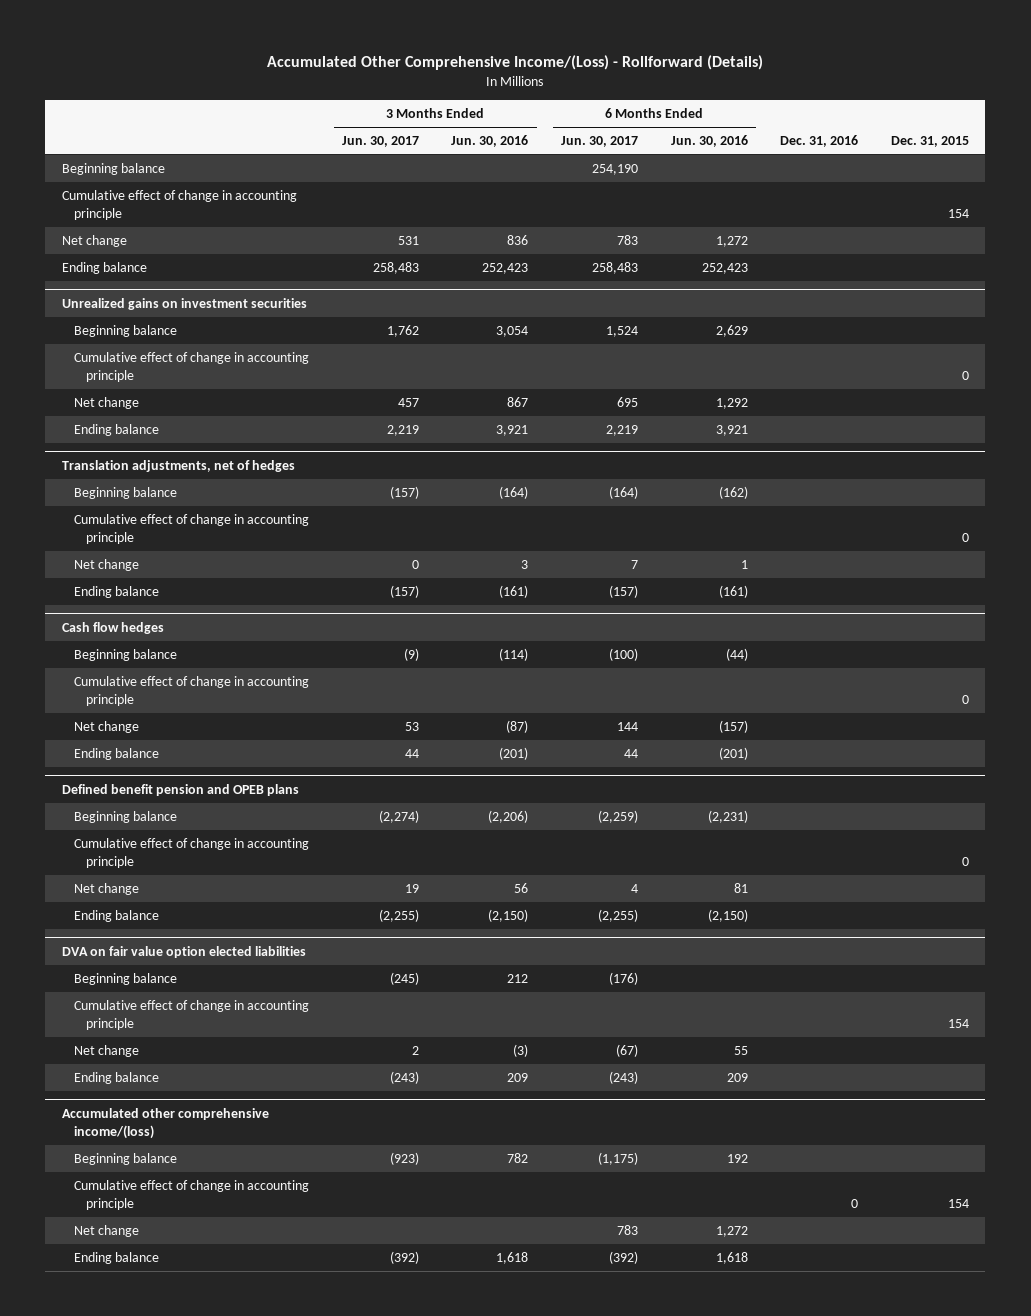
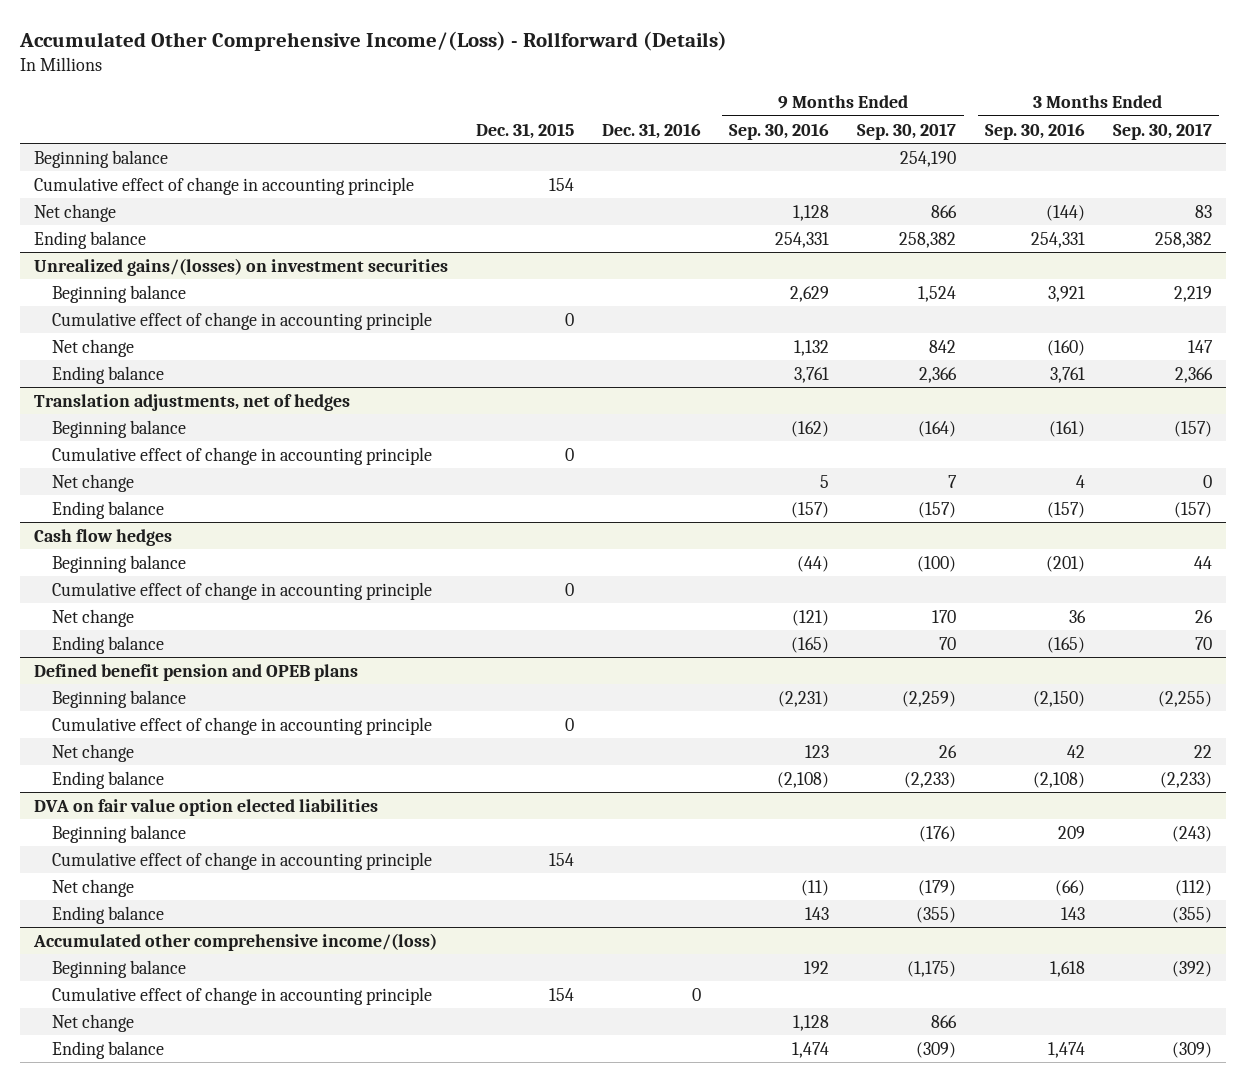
- | 3 Months Ended Jun. 30, 2017 | 3 Months Ended Jun. 30, 2016 | 6 Months Ended Jun. 30, 2017 | 6 Months Ended Jun. 30, 2016 | Dec. 31, 2016 | Dec. 31, 2015
+ | Dec. 31, 2015 | Dec. 31, 2016 | 9 Months Ended Sep. 30, 2016 | 9 Months Ended Sep. 30, 2017 | 3 Months Ended Sep. 30, 2016 | 3 Months Ended Sep. 30, 2017
- Unrealized gains on investment securities
+ Unrealized gains/(losses) on investment securities

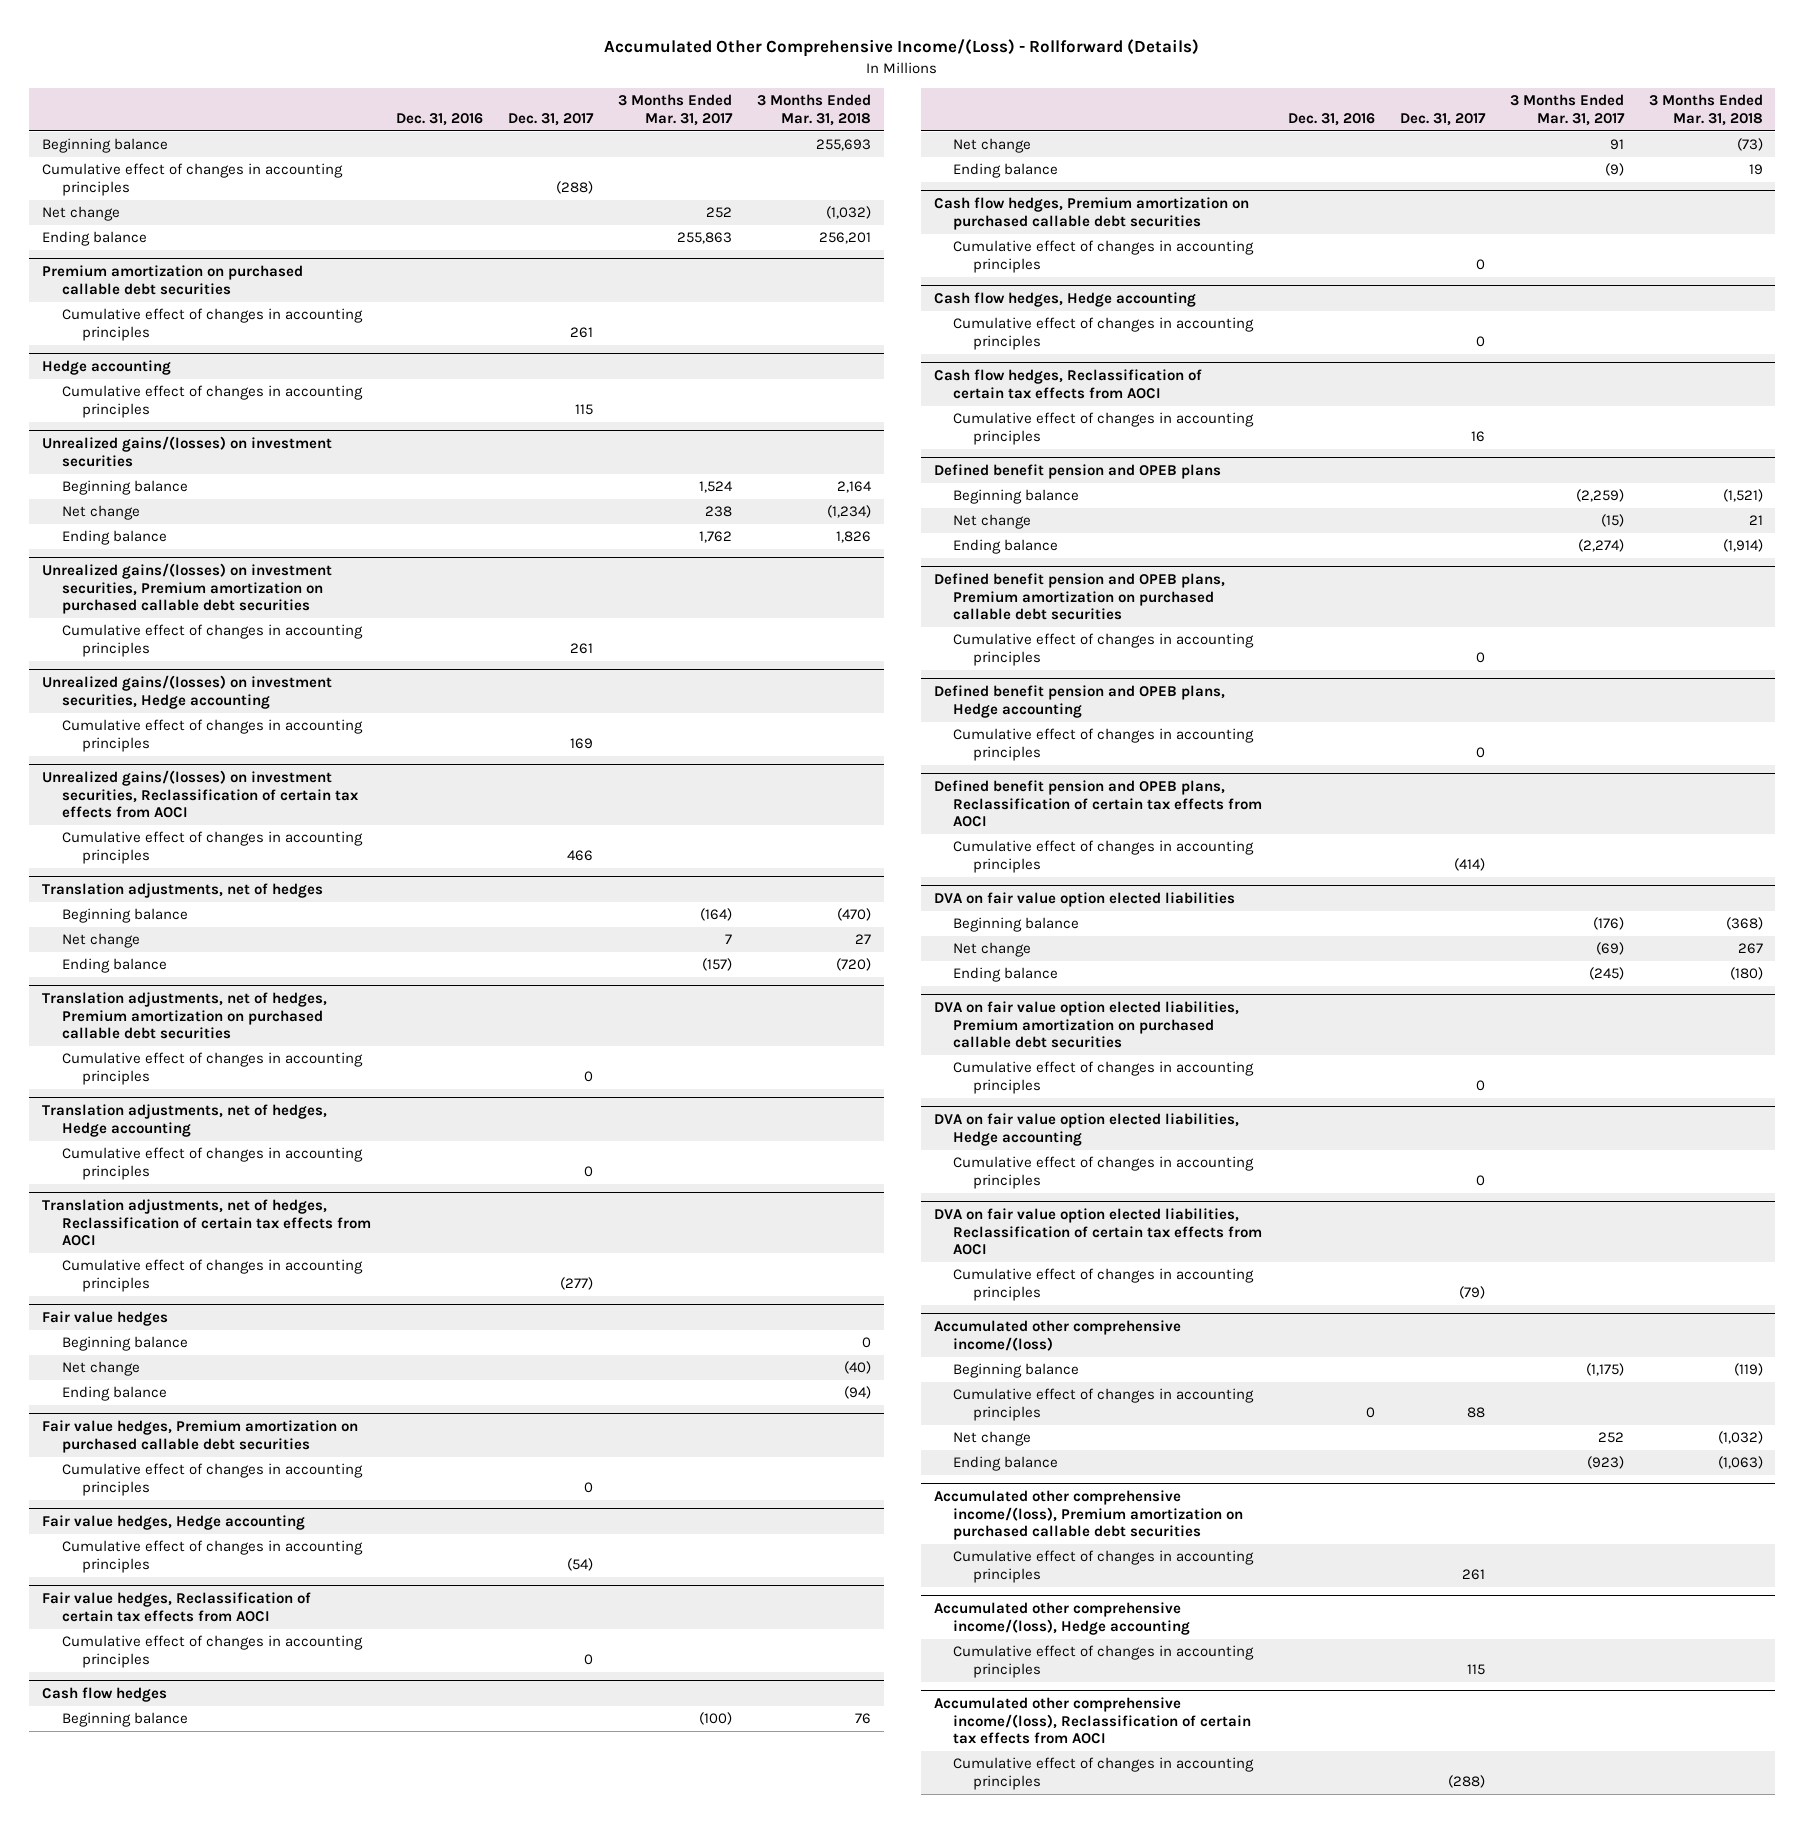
- | Dec. 31, 2015 | Dec. 31, 2016 | 9 Months Ended Sep. 30, 2016 | 9 Months Ended Sep. 30, 2017 | 3 Months Ended Sep. 30, 2016 | 3 Months Ended Sep. 30, 2017
+ | Dec. 31, 2016 | Dec. 31, 2017 | 3 Months Ended Mar. 31, 2017 | 3 Months Ended Mar. 31, 2018
- Cumulative effect of change in accounting principle | 154 | | | | |
+ Cumulative effect of changes in accounting principles | | (288) | |
+ Premium amortization on purchased callable debt securities
+ Cumulative effect of changes in accounting principles | | 261 | |
+ Hedge accounting
+ Cumulative effect of changes in accounting principles | | 115 | |
@ Unrealized gains/(losses) on investment securities
- Cumulative effect of change in accounting principle | 0 | | | | |
+ Unrealized gains/(losses) on investment securities, Premium amortization on purchased callable debt securities
+ Cumulative effect of changes in accounting principles | | 261 | |
+ Unrealized gains/(losses) on investment securities, Hedge accounting
+ Cumulative effect of changes in accounting principles | | 169 | |
+ Unrealized gains/(losses) on investment securities, Reclassification of certain tax effects from AOCI
+ Cumulative effect of changes in accounting principles | | 466 | |
@ Translation adjustments, net of hedges
- Cumulative effect of change in accounting principle | 0 | | | | |
+ Translation adjustments, net of hedges, Premium amortization on purchased callable debt securities
+ Cumulative effect of changes in accounting principles | | 0 | |
+ Translation adjustments, net of hedges, Hedge accounting
+ Cumulative effect of changes in accounting principles | | 0 | |
+ Translation adjustments, net of hedges, Reclassification of certain tax effects from AOCI
+ Cumulative effect of changes in accounting principles | | (277) | |
+ Fair value hedges
+ Beginning balance | | | | 0
+ Net change | | | | (40)
+ Ending balance | | | | (94)
+ Fair value hedges, Premium amortization on purchased callable debt securities
+ Cumulative effect of changes in accounting principles | | 0 | |
+ Fair value hedges, Hedge accounting
+ Cumulative effect of changes in accounting principles | | (54) | |
+ Fair value hedges, Reclassification of certain tax effects from AOCI
+ Cumulative effect of changes in accounting principles | | 0 | |
@ Cash flow hedges
- Cumulative effect of change in accounting principle | 0 | | | | |
+ Cash flow hedges, Premium amortization on purchased callable debt securities
+ Cumulative effect of changes in accounting principles | | 0 | |
+ Cash flow hedges, Hedge accounting
+ Cumulative effect of changes in accounting principles | | 0 | |
+ Cash flow hedges, Reclassification of certain tax effects from AOCI
+ Cumulative effect of changes in accounting principles | | 16 | |
@ Defined benefit pension and OPEB plans
- Cumulative effect of change in accounting principle | 0 | | | | |
+ Defined benefit pension and OPEB plans, Premium amortization on purchased callable debt securities
+ Cumulative effect of changes in accounting principles | | 0 | |
+ Defined benefit pension and OPEB plans, Hedge accounting
+ Cumulative effect of changes in accounting principles | | 0 | |
+ Defined benefit pension and OPEB plans, Reclassification of certain tax effects from AOCI
+ Cumulative effect of changes in accounting principles | | (414) | |
@ DVA on fair value option elected liabilities
- Cumulative effect of change in accounting principle | 154 | | | | |
+ DVA on fair value option elected liabilities, Premium amortization on purchased callable debt securities
+ Cumulative effect of changes in accounting principles | | 0 | |
+ DVA on fair value option elected liabilities, Hedge accounting
+ Cumulative effect of changes in accounting principles | | 0 | |
+ DVA on fair value option elected liabilities, Reclassification of certain tax effects from AOCI
+ Cumulative effect of changes in accounting principles | | (79) | |
@ Accumulated other comprehensive income/(loss)
- Cumulative effect of change in accounting principle | 154 | 0 | | | |
+ Cumulative effect of changes in accounting principles | 0 | 88 | |
+ Accumulated other comprehensive income/(loss), Premium amortization on purchased callable debt securities
+ Cumulative effect of changes in accounting principles | | 261 | |
+ Accumulated other comprehensive income/(loss), Hedge accounting
+ Cumulative effect of changes in accounting principles | | 115 | |
+ Accumulated other comprehensive income/(loss), Reclassification of certain tax effects from AOCI
+ Cumulative effect of changes in accounting principles | | (288) | |

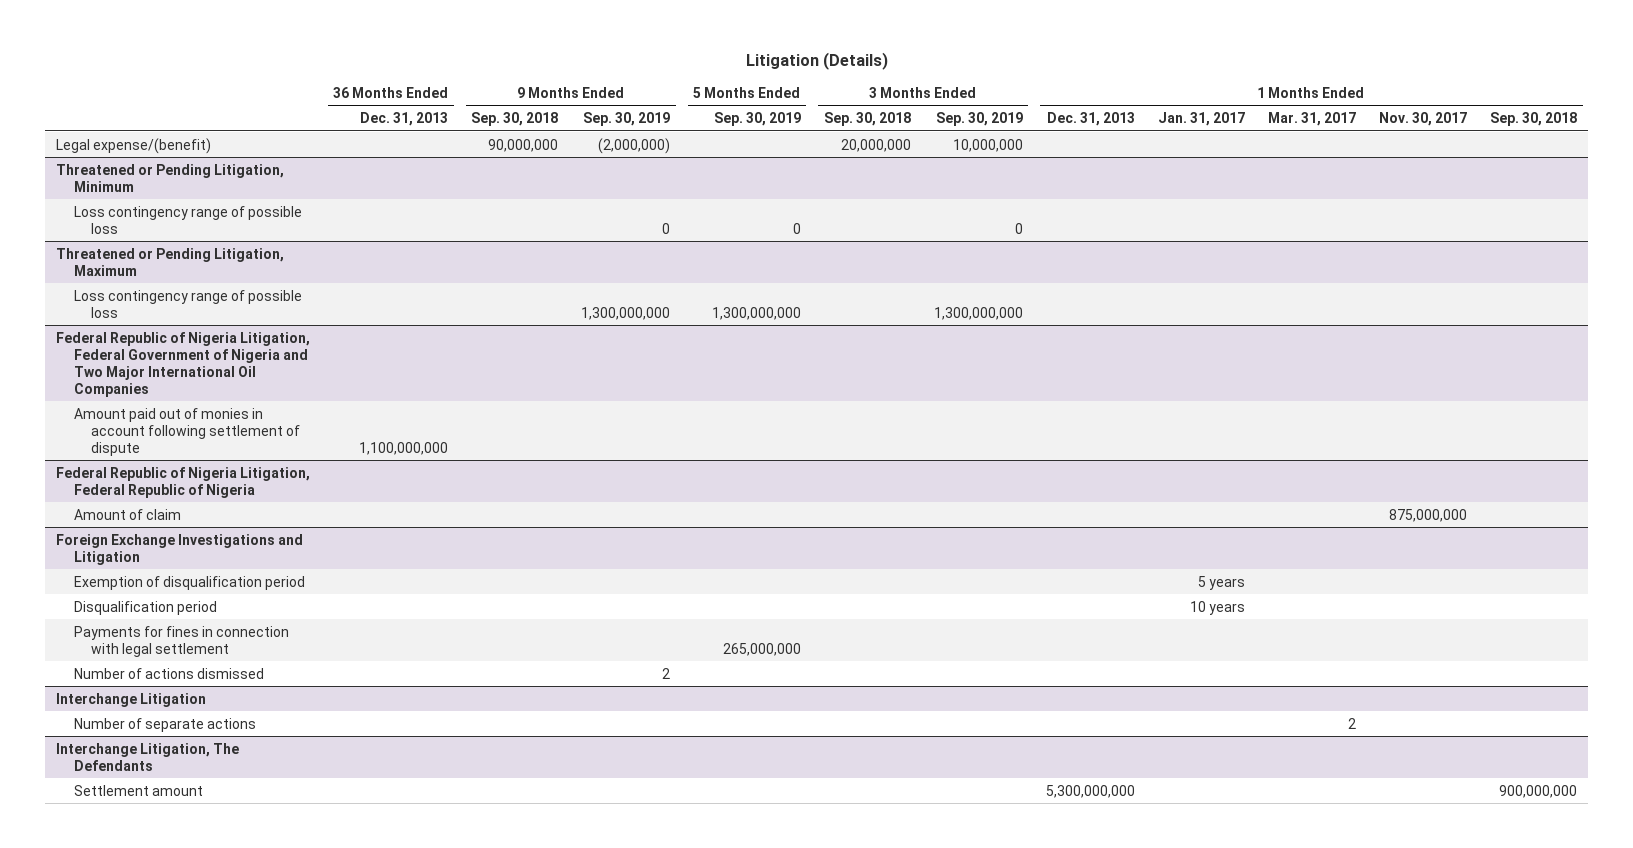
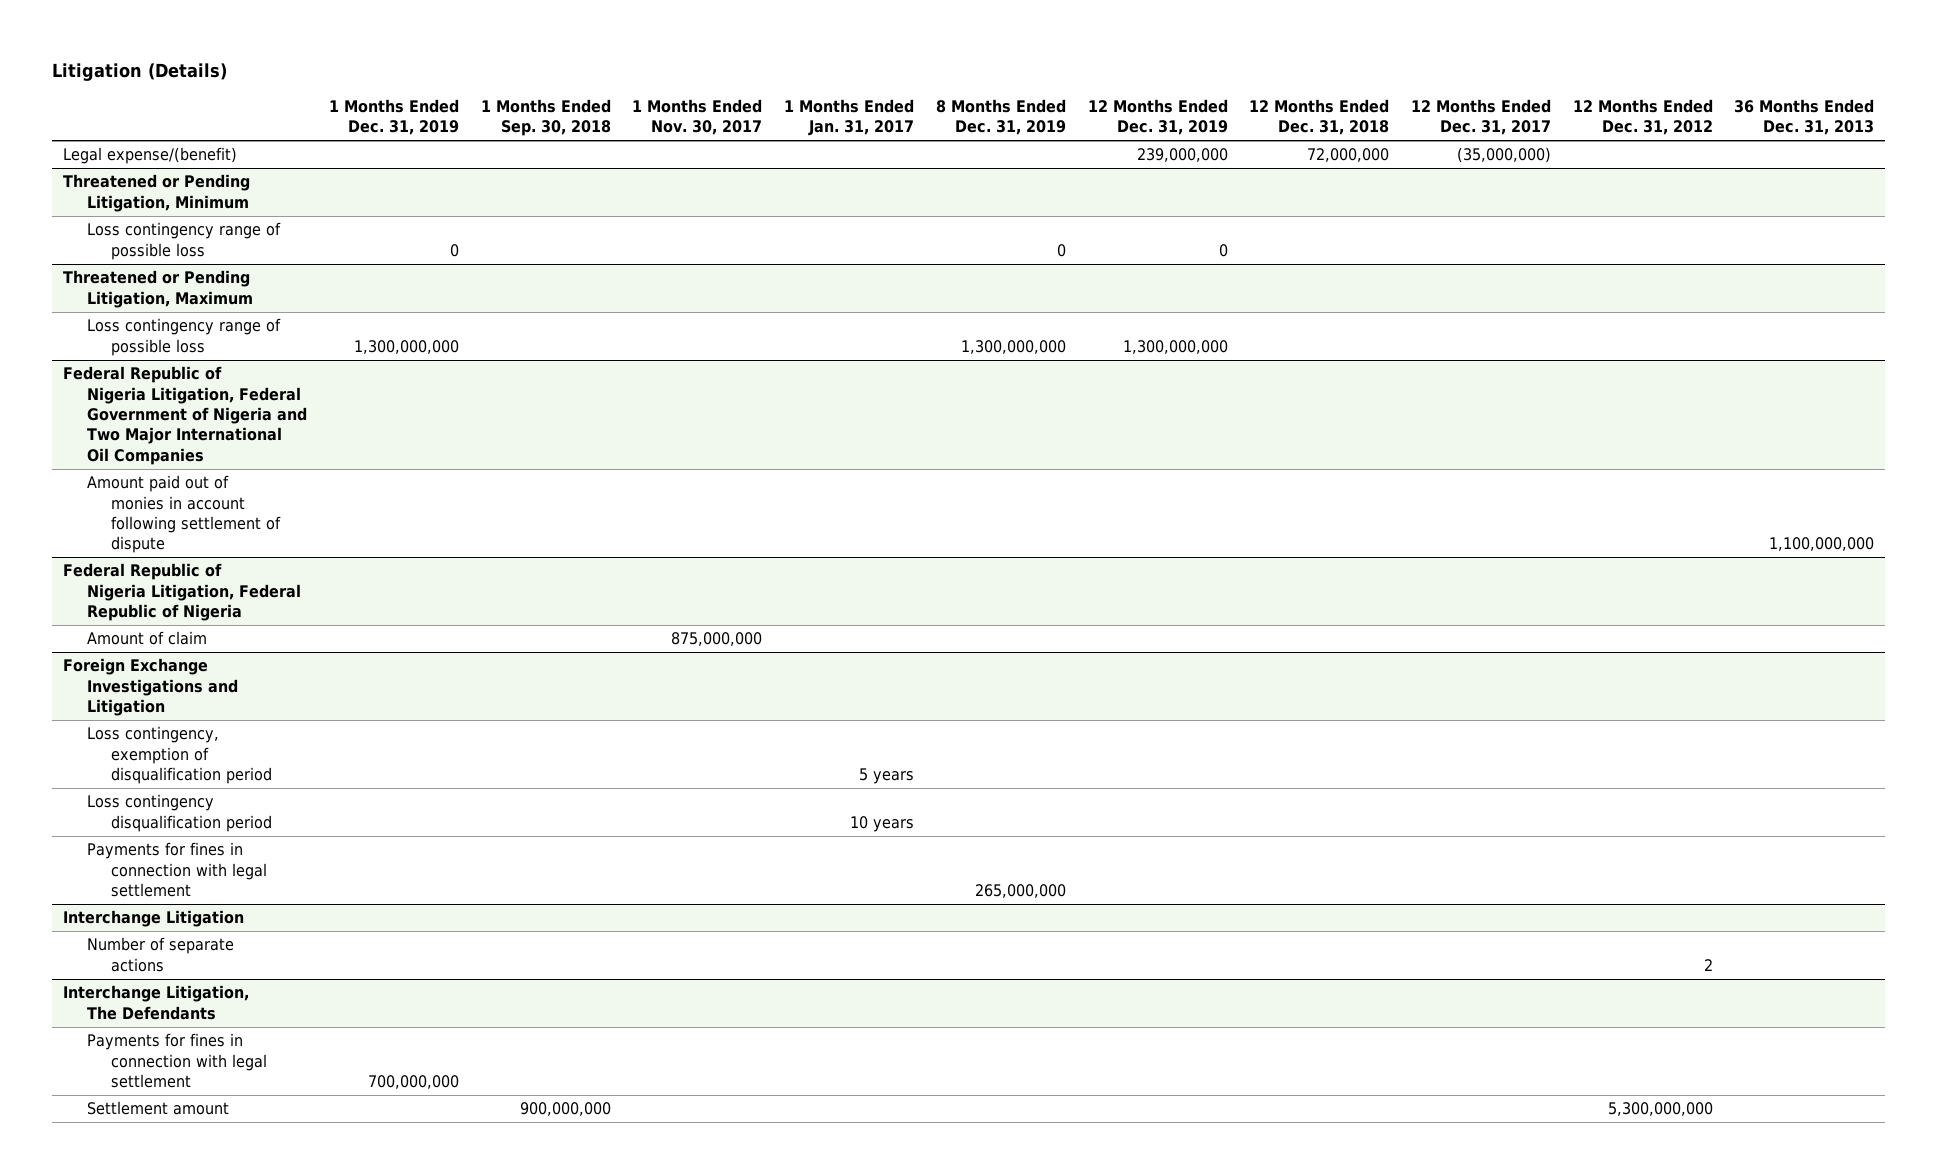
- | 36 Months Ended Dec. 31, 2013 | 9 Months Ended Sep. 30, 2018 | 9 Months Ended Sep. 30, 2019 | 5 Months Ended Sep. 30, 2019 | 3 Months Ended Sep. 30, 2018 | 3 Months Ended Sep. 30, 2019 | 1 Months Ended Dec. 31, 2013 | 1 Months Ended Jan. 31, 2017 | 1 Months Ended Mar. 31, 2017 | 1 Months Ended Nov. 30, 2017 | 1 Months Ended Sep. 30, 2018
+ | 1 Months Ended Dec. 31, 2019 | 1 Months Ended Sep. 30, 2018 | 1 Months Ended Nov. 30, 2017 | 1 Months Ended Jan. 31, 2017 | 8 Months Ended Dec. 31, 2019 | 12 Months Ended Dec. 31, 2019 | 12 Months Ended Dec. 31, 2018 | 12 Months Ended Dec. 31, 2017 | 12 Months Ended Dec. 31, 2012 | 36 Months Ended Dec. 31, 2013
@ Foreign Exchange Investigations and Litigation
- Exemption of disqualification period | | | | | | | | 5 years | | |
- Disqualification period | | | | | | | | 10 years | | |
+ Loss contingency, exemption of disqualification period | | | | 5 years | | | | | |
+ Loss contingency disqualification period | | | | 10 years | | | | | |
- Number of actions dismissed | | | 2 | | | | | | | |
@ Interchange Litigation, The Defendants
+ Payments for fines in connection with legal settlement | 700,000,000 | | | | | | | | |

